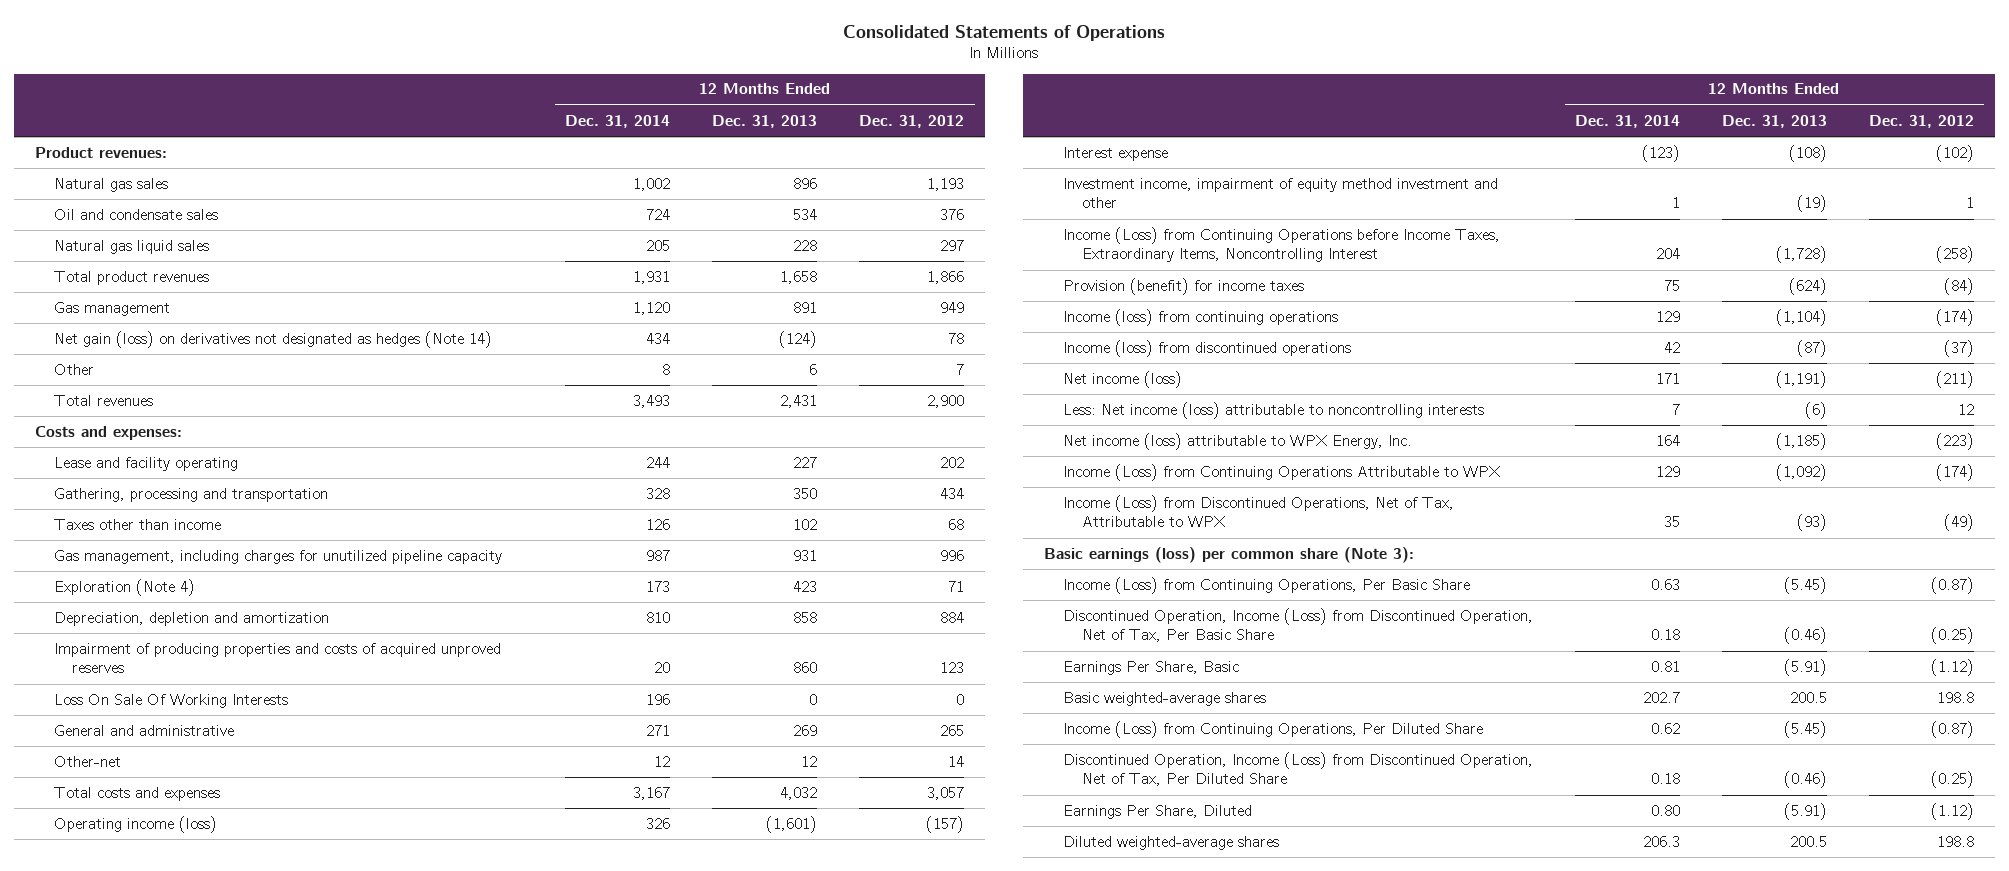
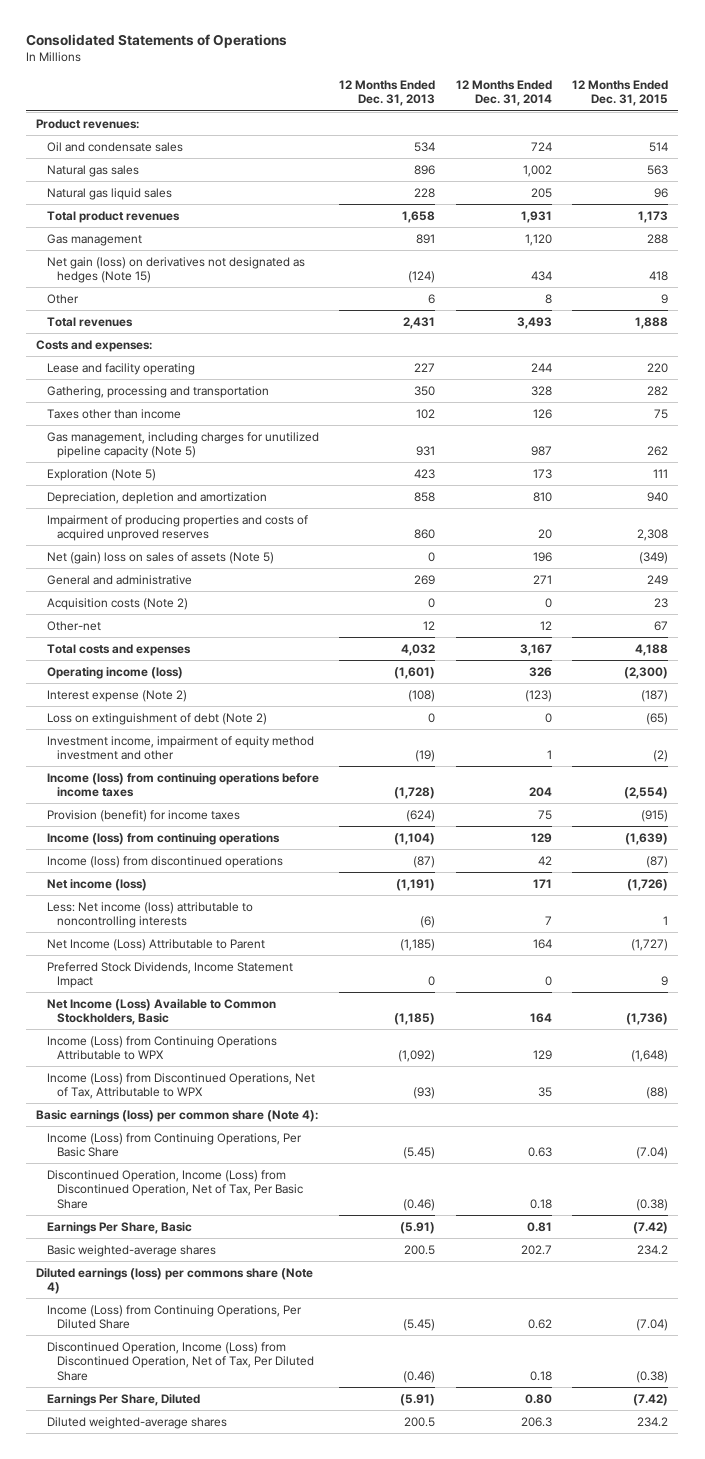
- | 12 Months Ended Dec. 31, 2014 | 12 Months Ended Dec. 31, 2013 | 12 Months Ended Dec. 31, 2012
+ | 12 Months Ended Dec. 31, 2013 | 12 Months Ended Dec. 31, 2014 | 12 Months Ended Dec. 31, 2015
moved down: Natural gas sales | 896 | 1,002 | 563
- Net gain (loss) on derivatives not designated as hedges (Note 14) | 434 | (124) | 78
+ Net gain (loss) on derivatives not designated as hedges (Note 15) | (124) | 434 | 418
- Gas management, including charges for unutilized pipeline capacity | 987 | 931 | 996
- Exploration (Note 4) | 173 | 423 | 71
+ Gas management, including charges for unutilized pipeline capacity (Note 5) | 931 | 987 | 262
+ Exploration (Note 5) | 423 | 173 | 111
- Loss On Sale Of Working Interests | 196 | 0 | 0
+ Net (gain) loss on sales of assets (Note 5) | 0 | 196 | (349)
+ Acquisition costs (Note 2) | 0 | 0 | 23
- Interest expense | (123) | (108) | (102)
+ Interest expense (Note 2) | (108) | (123) | (187)
+ Loss on extinguishment of debt (Note 2) | 0 | 0 | (65)
- Income (Loss) from Continuing Operations before Income Taxes, Extraordinary Items, Noncontrolling Interest | 204 | (1,728) | (258)
+ Income (loss) from continuing operations before income taxes | (1,728) | 204 | (2,554)
- Net income (loss) attributable to WPX Energy, Inc. | 164 | (1,185) | (223)
+ Net Income (Loss) Attributable to Parent | (1,185) | 164 | (1,727)
+ Preferred Stock Dividends, Income Statement Impact | 0 | 0 | 9
+ Net Income (Loss) Available to Common Stockholders, Basic | (1,185) | 164 | (1,736)
- Basic earnings (loss) per common share (Note 3):
+ Basic earnings (loss) per common share (Note 4):
+ Diluted earnings (loss) per commons share (Note 4)

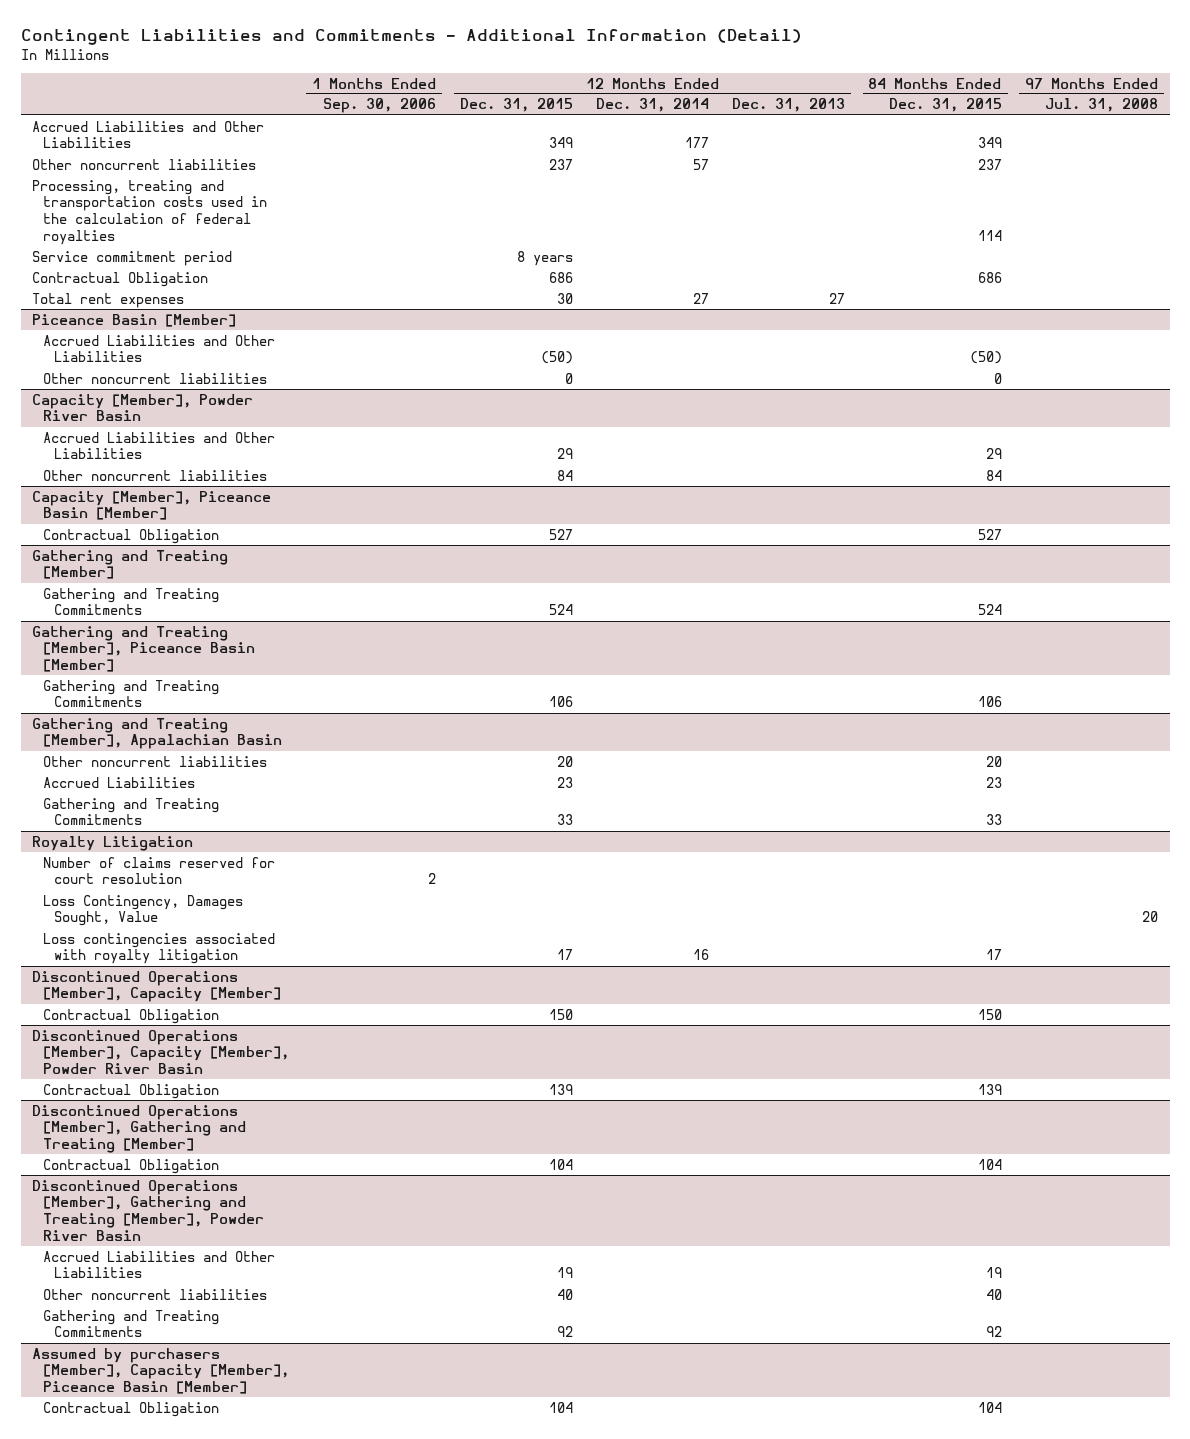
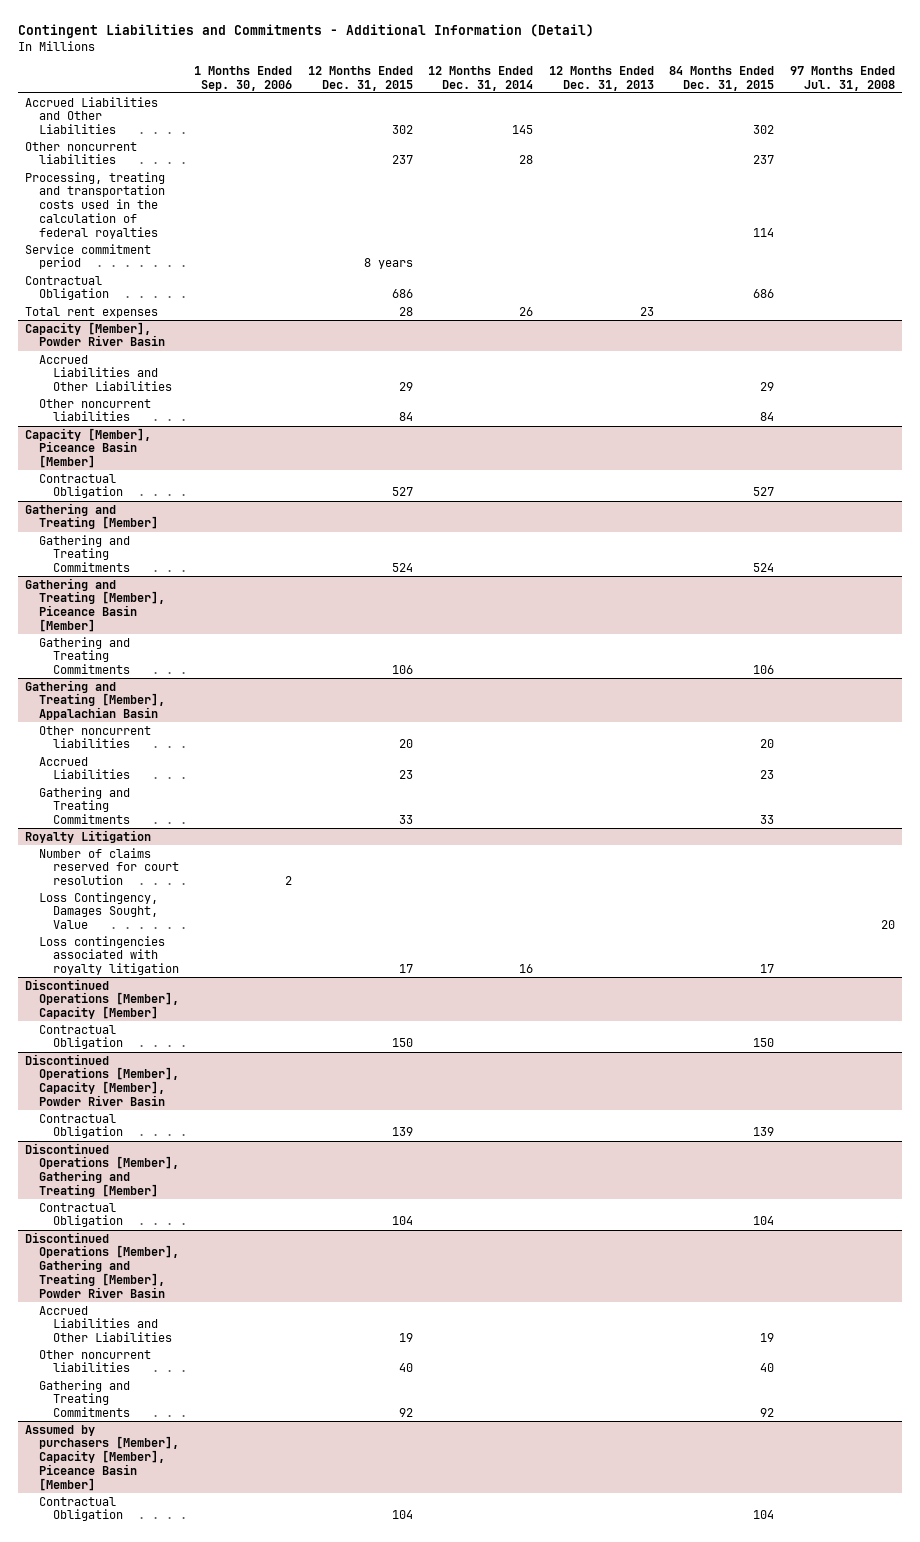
- Accrued Liabilities and Other Liabilities | | 349 | 177 | | 349 |
- Other noncurrent liabilities | | 237 | 57 | | 237 |
+ Accrued Liabilities and Other Liabilities | | 302 | 145 | | 302 |
+ Other noncurrent liabilities | | 237 | 28 | | 237 |
- Total rent expenses | | 30 | 27 | 27 | |
- Piceance Basin [Member]
- Accrued Liabilities and Other Liabilities | | (50) | | | (50) |
- Other noncurrent liabilities | | 0 | | | 0 |
+ Total rent expenses | | 28 | 26 | 23 | |

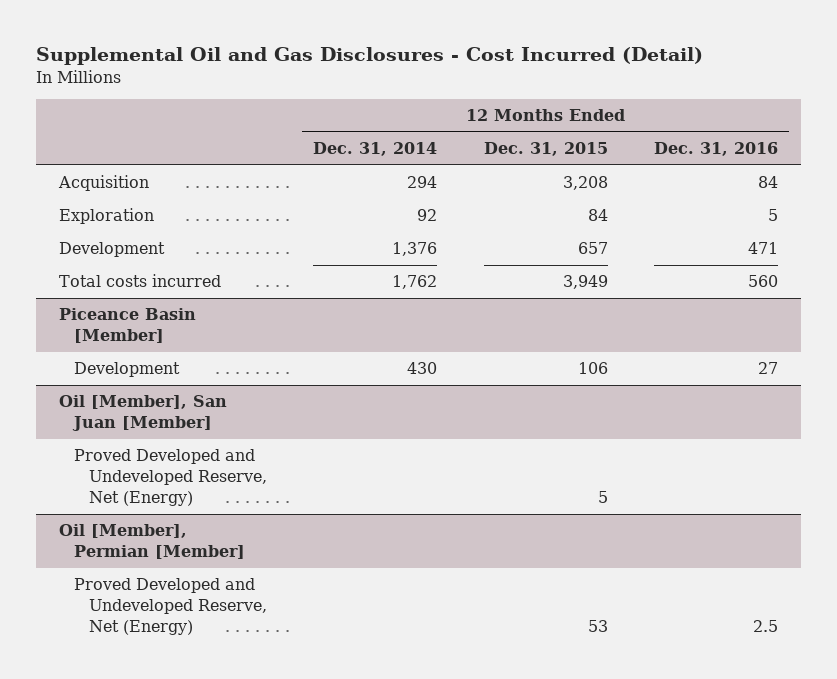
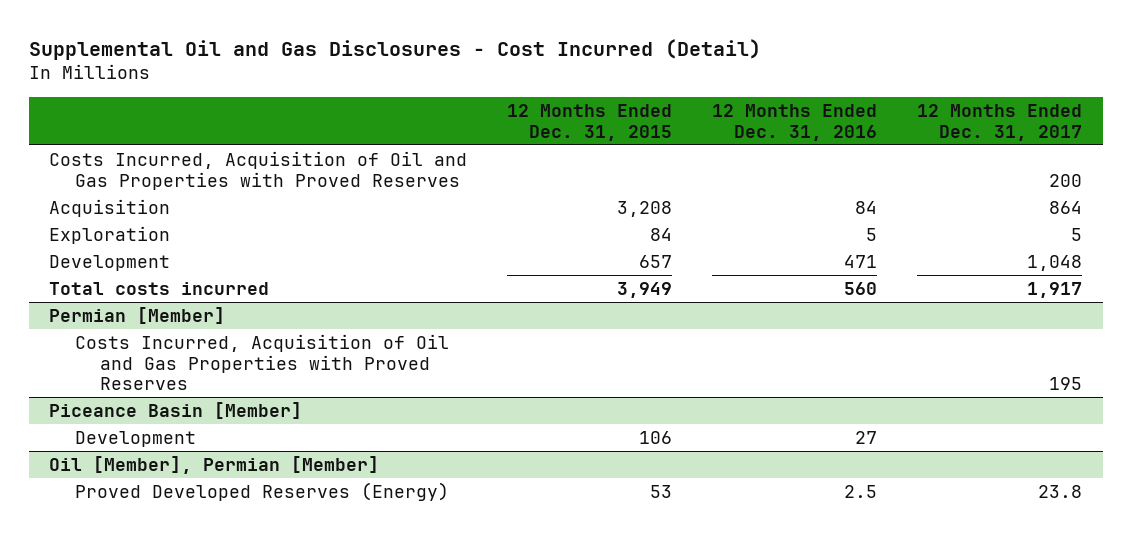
- | 12 Months Ended Dec. 31, 2014 | 12 Months Ended Dec. 31, 2015 | 12 Months Ended Dec. 31, 2016
+ | 12 Months Ended Dec. 31, 2015 | 12 Months Ended Dec. 31, 2016 | 12 Months Ended Dec. 31, 2017
+ Costs Incurred, Acquisition of Oil and Gas Properties with Proved Reserves | | | 200
+ Permian [Member]
+ Costs Incurred, Acquisition of Oil and Gas Properties with Proved Reserves | | | 195
- Oil [Member], San Juan [Member]
- Proved Developed and Undeveloped Reserve, Net (Energy) | | 5 |
@ Oil [Member], Permian [Member]
- Proved Developed and Undeveloped Reserve, Net (Energy) | | 53 | 2.5
+ Proved Developed Reserves (Energy) | 53 | 2.5 | 23.8

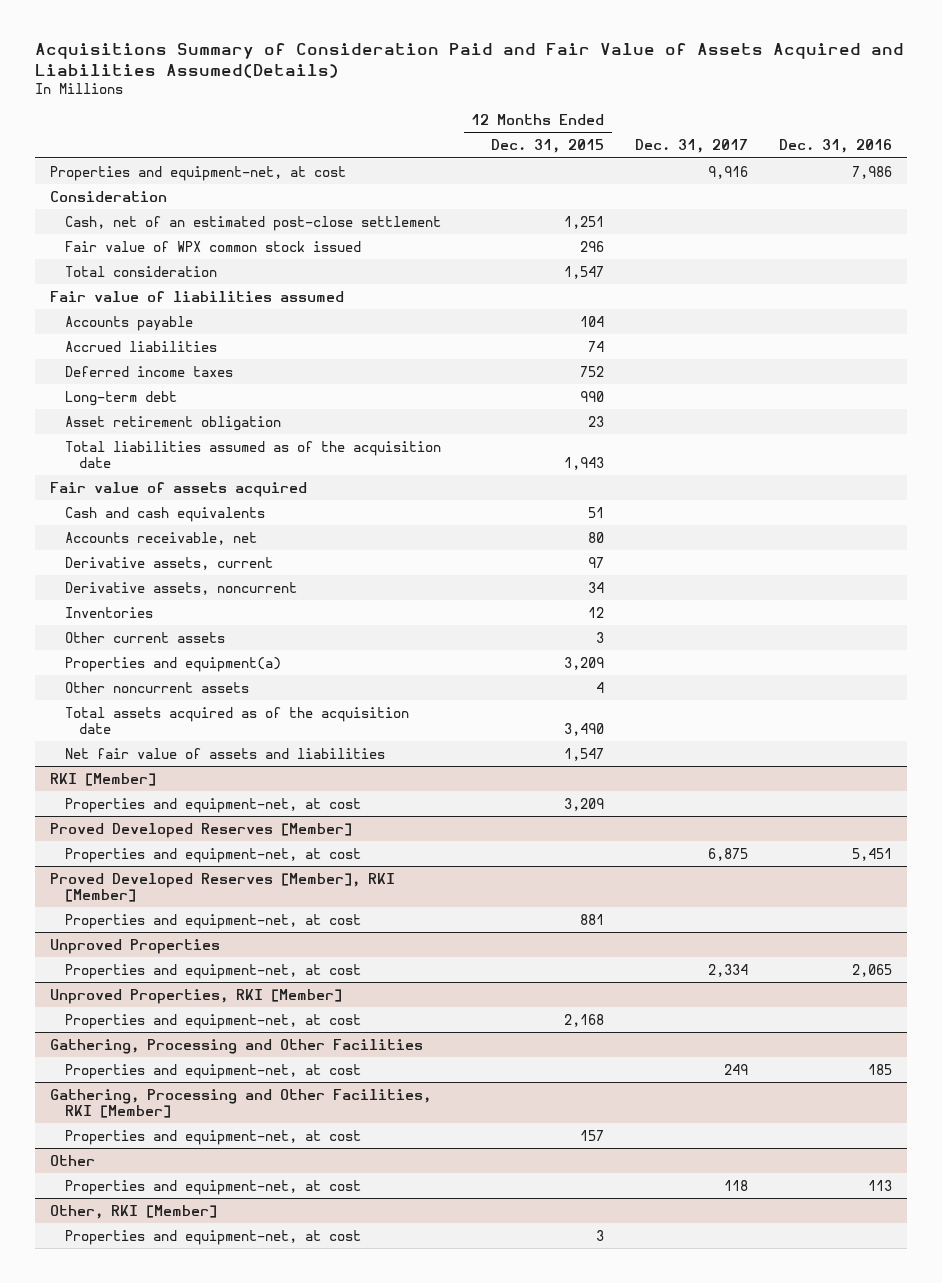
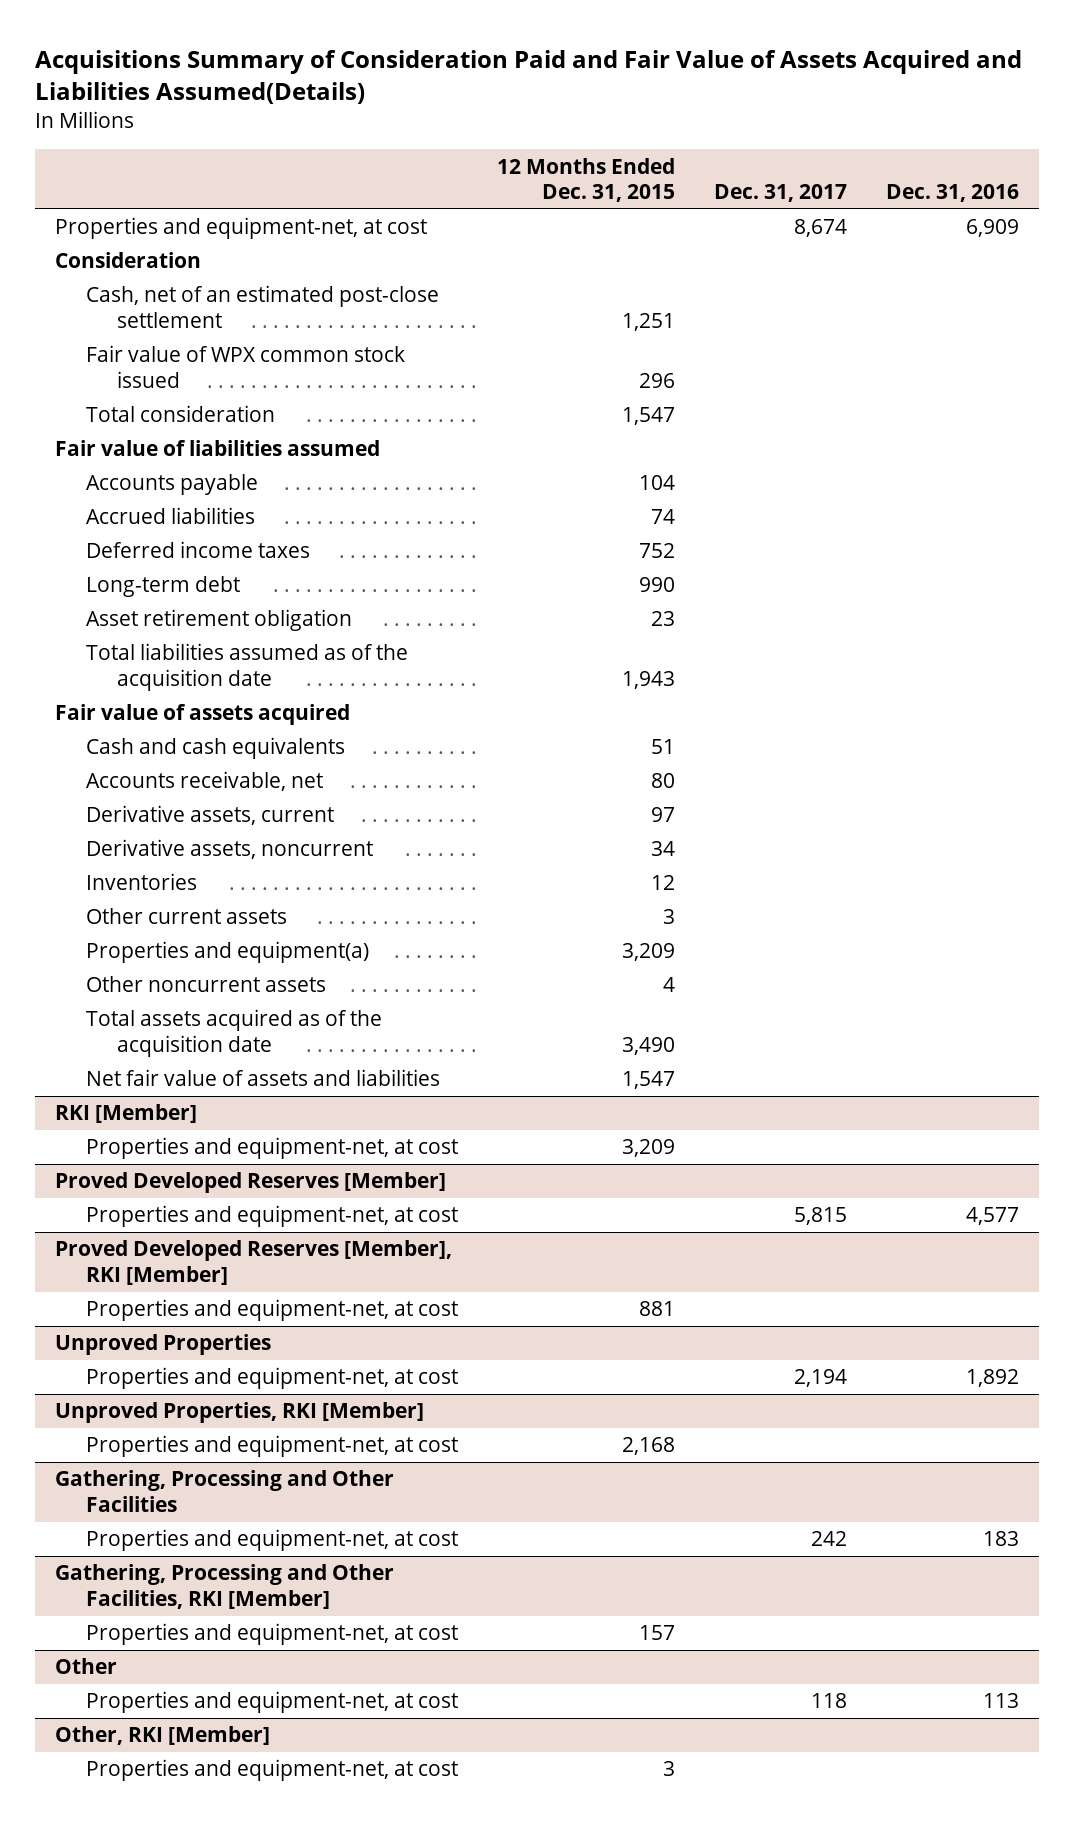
- Properties and equipment-net, at cost | | 9,916 | 7,986
+ Properties and equipment-net, at cost | | 8,674 | 6,909
@ Proved Developed Reserves [Member]
- Properties and equipment-net, at cost | | 6,875 | 5,451
+ Properties and equipment-net, at cost | | 5,815 | 4,577
@ Unproved Properties
- Properties and equipment-net, at cost | | 2,334 | 2,065
+ Properties and equipment-net, at cost | | 2,194 | 1,892
@ Gathering, Processing and Other Facilities
- Properties and equipment-net, at cost | | 249 | 185
+ Properties and equipment-net, at cost | | 242 | 183

